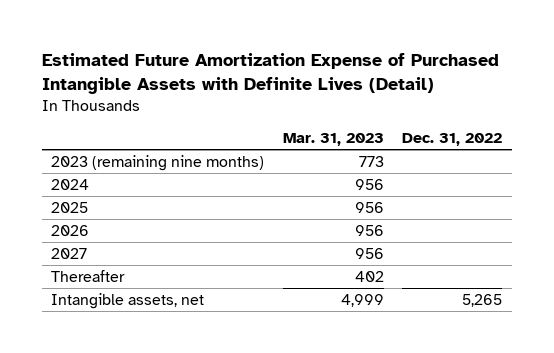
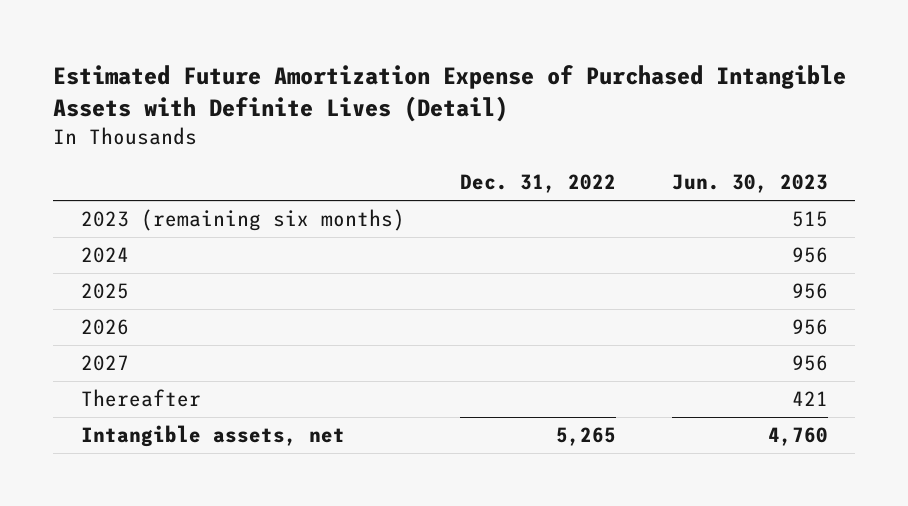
- | Mar. 31, 2023 | Dec. 31, 2022
+ | Dec. 31, 2022 | Jun. 30, 2023
- 2023 (remaining nine months) | 773 |
+ 2023 (remaining six months) | | 515

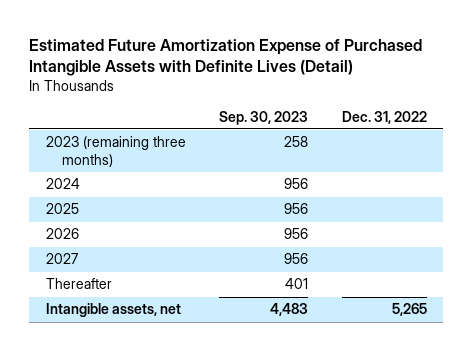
- | Dec. 31, 2022 | Jun. 30, 2023
+ | Sep. 30, 2023 | Dec. 31, 2022
- 2023 (remaining six months) | | 515
+ 2023 (remaining three months) | 258 |

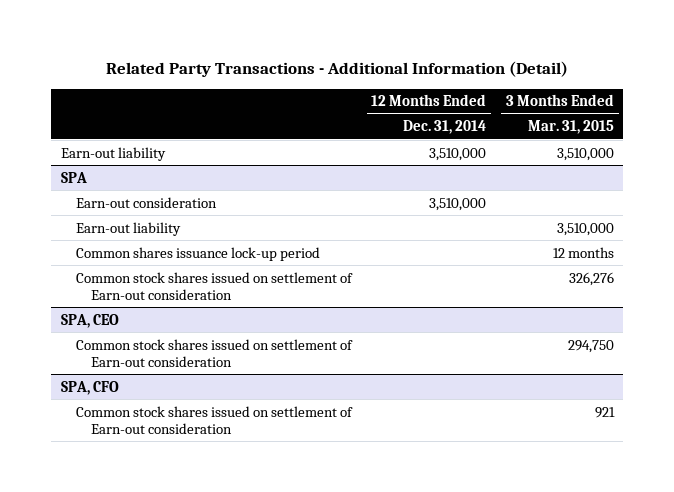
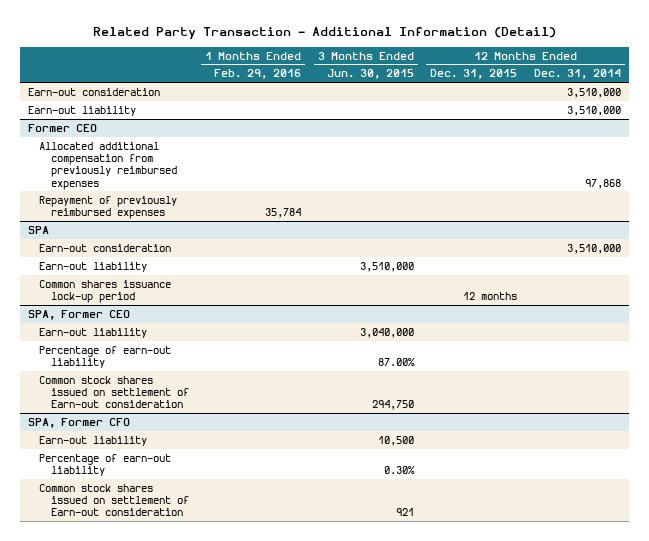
- Related Party Transactions - Additional Information (Detail)
+ Related Party Transaction - Additional Information (Detail)
- | 12 Months Ended Dec. 31, 2014 | 3 Months Ended Mar. 31, 2015
+ | 1 Months Ended Feb. 29, 2016 | 3 Months Ended Jun. 30, 2015 | 12 Months Ended Dec. 31, 2015 | 12 Months Ended Dec. 31, 2014
+ Earn-out consideration | | | | 3,510,000
+ Former CEO
+ Allocated additional compensation from previously reimbursed expenses | | | | 97,868
+ Repayment of previously reimbursed expenses | 35,784 | | |
@ SPA
- Common stock shares issued on settlement of Earn-out consideration | | 326,276
- SPA, CEO
+ SPA, Former CEO
+ Earn-out liability | | 3,040,000 | |
+ Percentage of earn-out liability | | 87.00% | |
- SPA, CFO
+ SPA, Former CFO
+ Earn-out liability | | 10,500 | |
+ Percentage of earn-out liability | | 0.30% | |

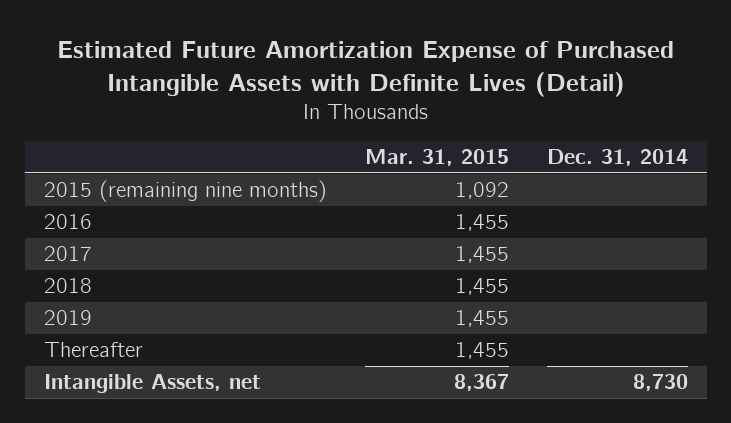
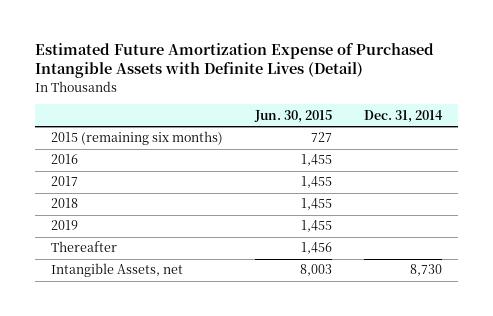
- | Mar. 31, 2015 | Dec. 31, 2014
+ | Jun. 30, 2015 | Dec. 31, 2014
- 2015 (remaining nine months) | 1,092 |
+ 2015 (remaining six months) | 727 |

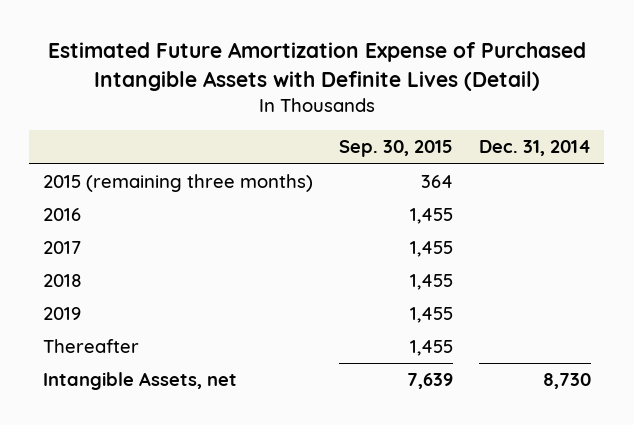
- | Jun. 30, 2015 | Dec. 31, 2014
+ | Sep. 30, 2015 | Dec. 31, 2014
- 2015 (remaining six months) | 727 |
+ 2015 (remaining three months) | 364 |

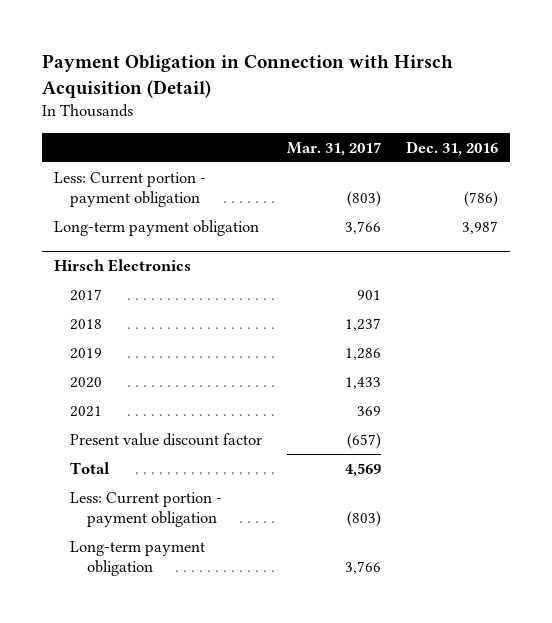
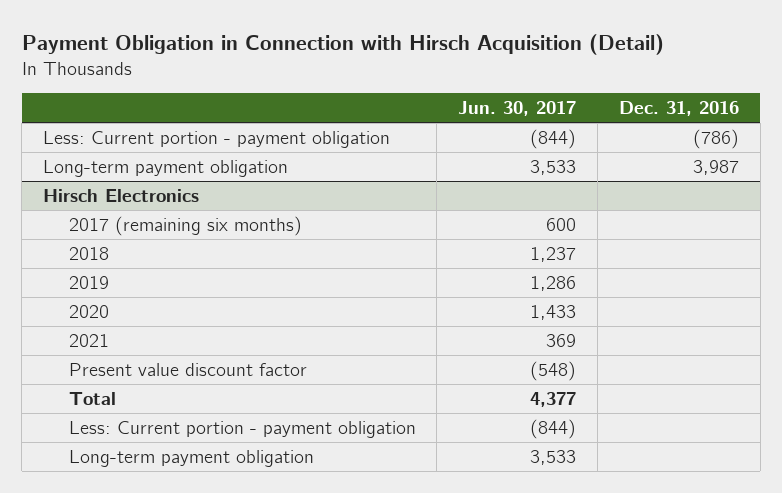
- | Mar. 31, 2017 | Dec. 31, 2016
+ | Jun. 30, 2017 | Dec. 31, 2016
@ Hirsch Electronics
- 2017 | 901 |
+ 2017 (remaining six months) | 600 |

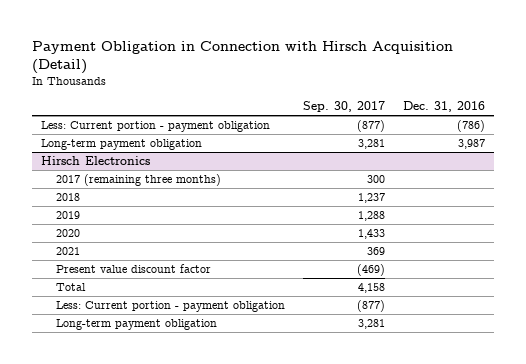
- | Jun. 30, 2017 | Dec. 31, 2016
+ | Sep. 30, 2017 | Dec. 31, 2016
@ Hirsch Electronics
- 2017 (remaining six months) | 600 |
+ 2017 (remaining three months) | 300 |

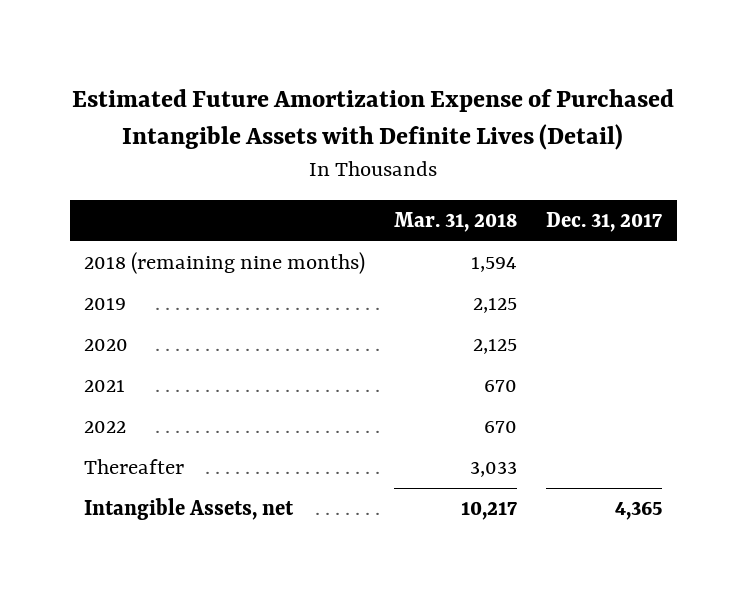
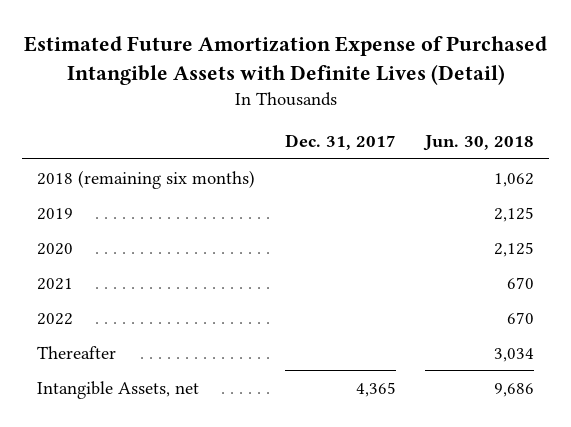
- | Mar. 31, 2018 | Dec. 31, 2017
+ | Dec. 31, 2017 | Jun. 30, 2018
- 2018 (remaining nine months) | 1,594 |
+ 2018 (remaining six months) | | 1,062

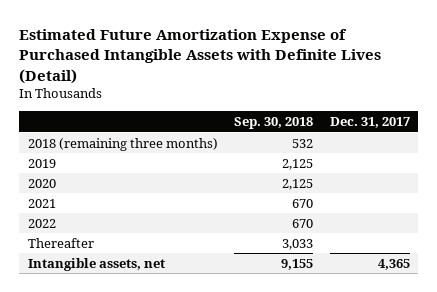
- | Dec. 31, 2017 | Jun. 30, 2018
+ | Sep. 30, 2018 | Dec. 31, 2017
- 2018 (remaining six months) | | 1,062
+ 2018 (remaining three months) | 532 |
- Intangible Assets, net | 4,365 | 9,686
+ Intangible assets, net | 9,155 | 4,365

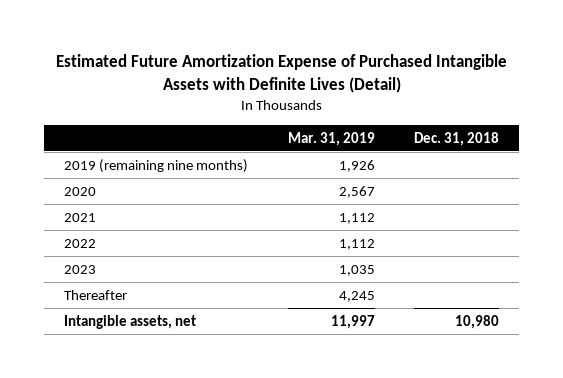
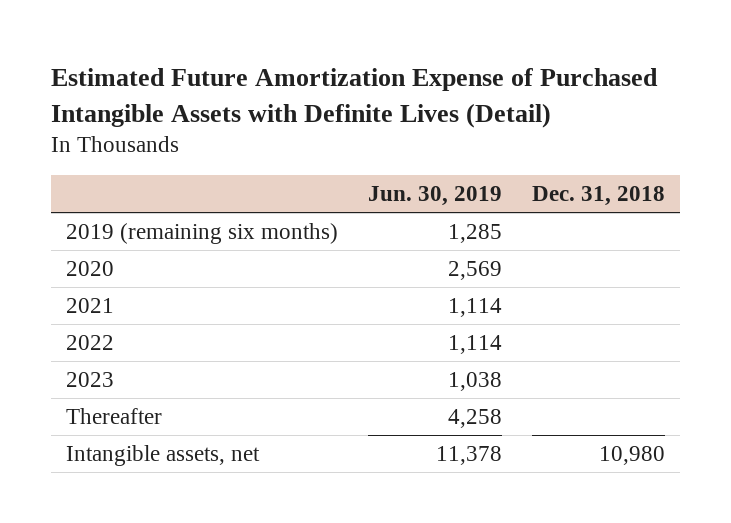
- | Mar. 31, 2019 | Dec. 31, 2018
+ | Jun. 30, 2019 | Dec. 31, 2018
- 2019 (remaining nine months) | 1,926 |
+ 2019 (remaining six months) | 1,285 |

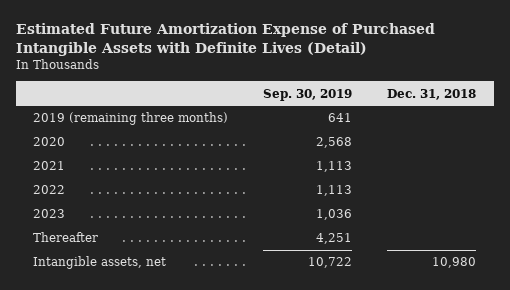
- | Jun. 30, 2019 | Dec. 31, 2018
+ | Sep. 30, 2019 | Dec. 31, 2018
- 2019 (remaining six months) | 1,285 |
+ 2019 (remaining three months) | 641 |

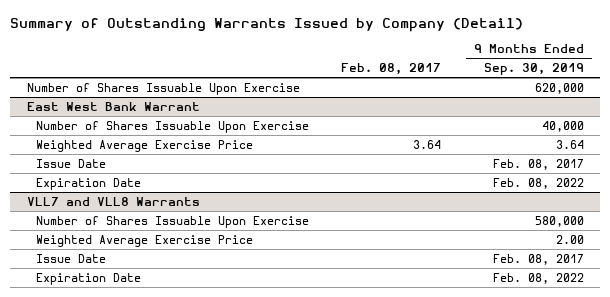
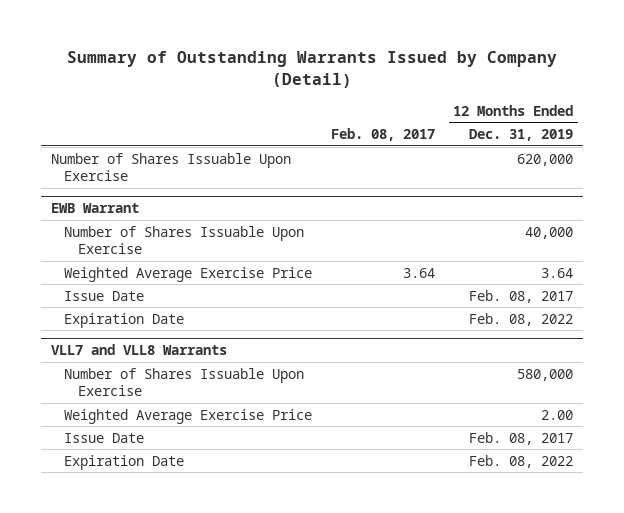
- | Feb. 08, 2017 | 9 Months Ended Sep. 30, 2019
+ | Feb. 08, 2017 | 12 Months Ended Dec. 31, 2019
- East West Bank Warrant
+ EWB Warrant

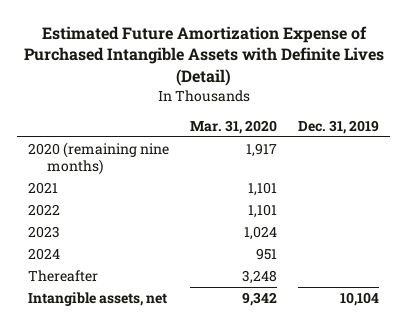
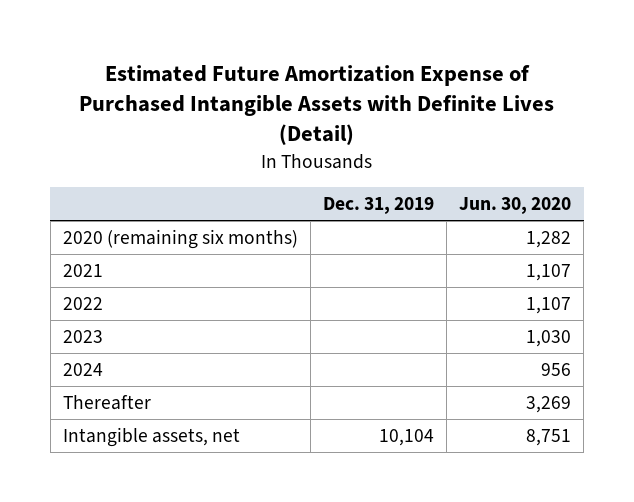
- | Mar. 31, 2020 | Dec. 31, 2019
+ | Dec. 31, 2019 | Jun. 30, 2020
- 2020 (remaining nine months) | 1,917 |
+ 2020 (remaining six months) | | 1,282

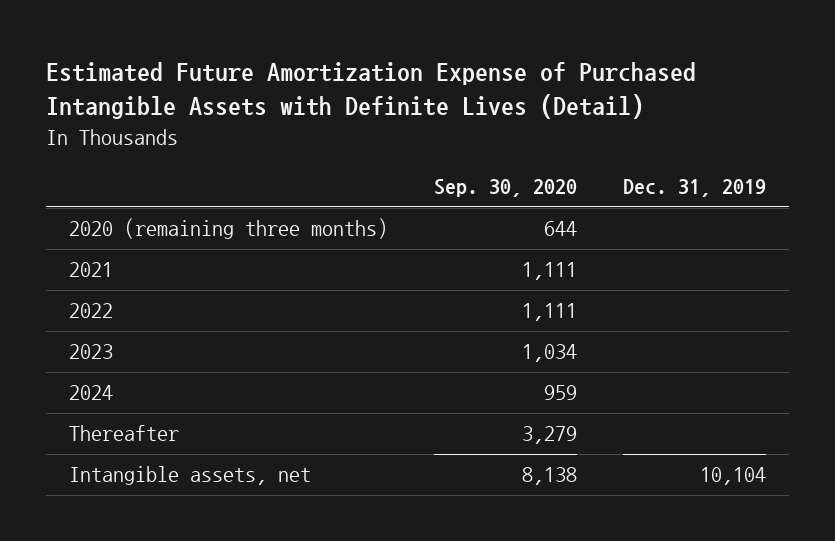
- | Dec. 31, 2019 | Jun. 30, 2020
+ | Sep. 30, 2020 | Dec. 31, 2019
- 2020 (remaining six months) | | 1,282
+ 2020 (remaining three months) | 644 |

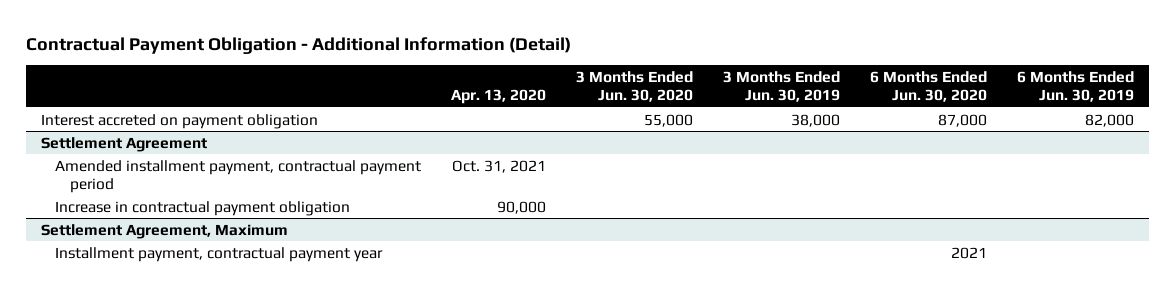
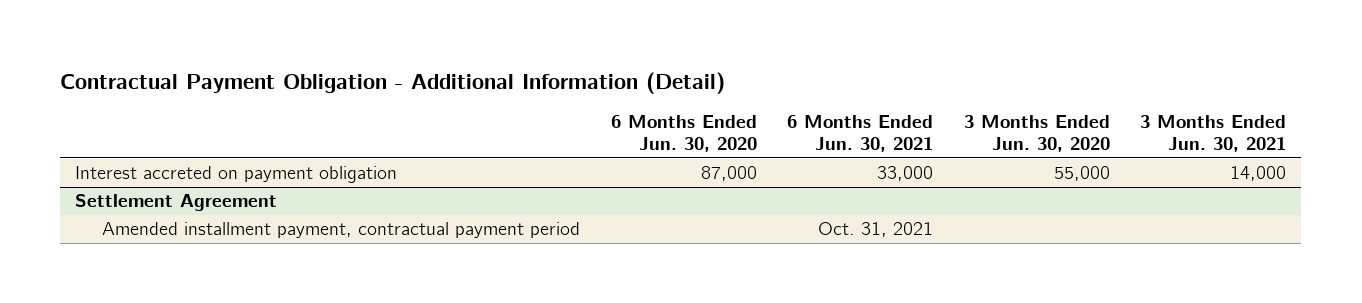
- | Apr. 13, 2020 | 3 Months Ended Jun. 30, 2020 | 3 Months Ended Jun. 30, 2019 | 6 Months Ended Jun. 30, 2020 | 6 Months Ended Jun. 30, 2019
+ | 6 Months Ended Jun. 30, 2020 | 6 Months Ended Jun. 30, 2021 | 3 Months Ended Jun. 30, 2020 | 3 Months Ended Jun. 30, 2021
@ Settlement Agreement
- Increase in contractual payment obligation | 90,000 | | | |
- Settlement Agreement, Maximum
- Installment payment, contractual payment year | | | | 2021 |

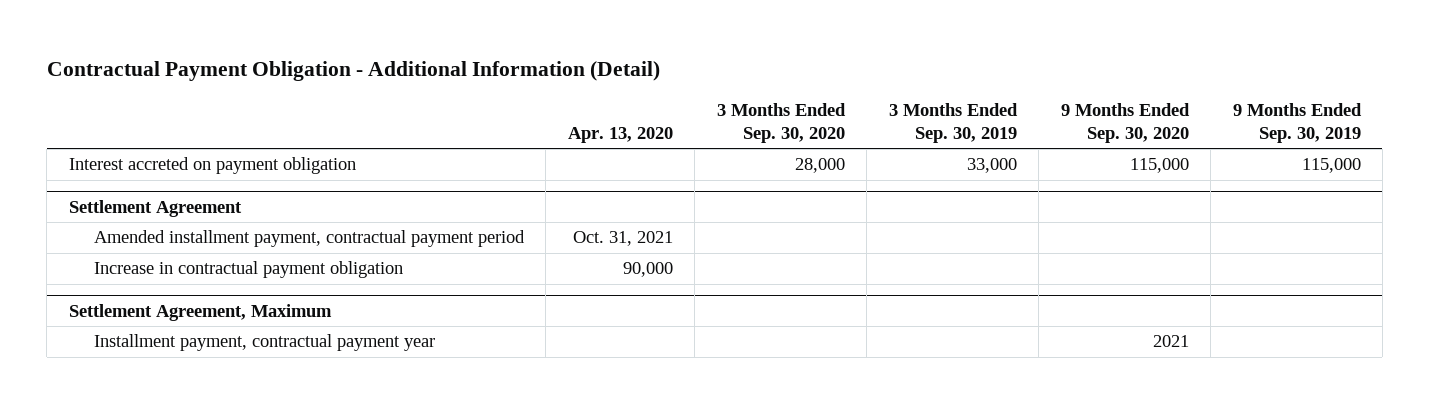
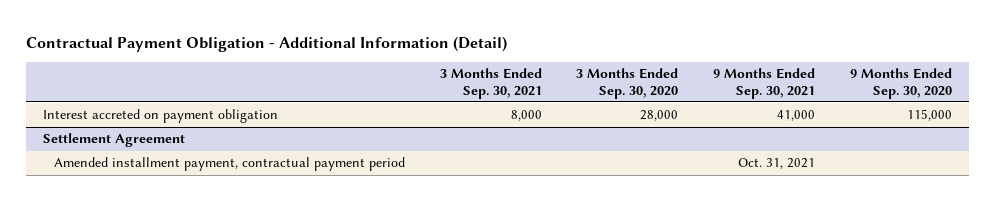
- | Apr. 13, 2020 | 3 Months Ended Sep. 30, 2020 | 3 Months Ended Sep. 30, 2019 | 9 Months Ended Sep. 30, 2020 | 9 Months Ended Sep. 30, 2019
+ | 3 Months Ended Sep. 30, 2021 | 3 Months Ended Sep. 30, 2020 | 9 Months Ended Sep. 30, 2021 | 9 Months Ended Sep. 30, 2020
@ Settlement Agreement
- Increase in contractual payment obligation | 90,000 | | | |
- Settlement Agreement, Maximum
- Installment payment, contractual payment year | | | | 2021 |

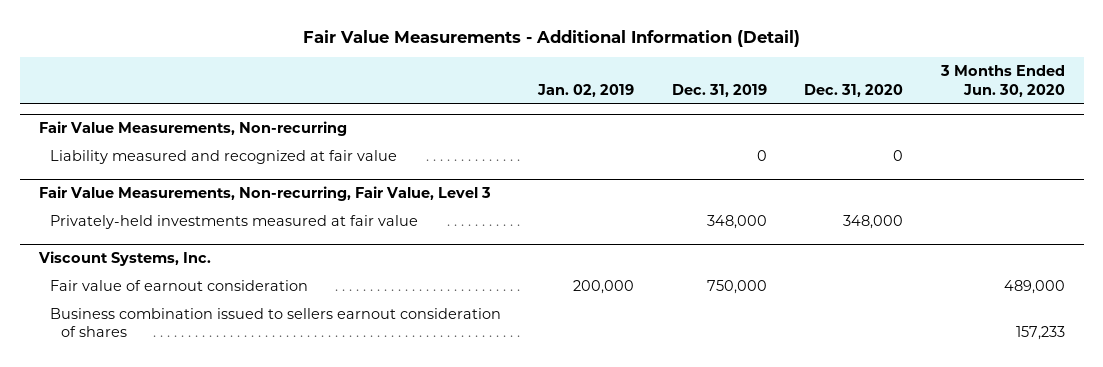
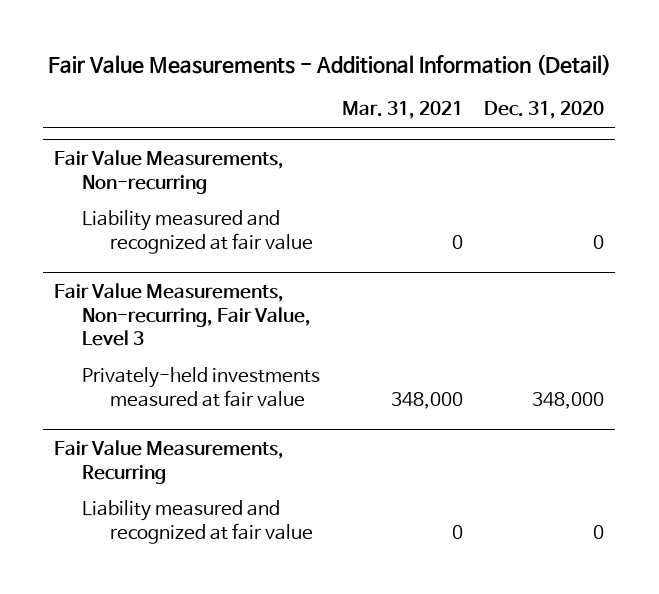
- | Jan. 02, 2019 | Dec. 31, 2019 | Dec. 31, 2020 | 3 Months Ended Jun. 30, 2020
+ | Mar. 31, 2021 | Dec. 31, 2020
- Viscount Systems, Inc.
- Fair value of earnout consideration | 200,000 | 750,000 | | 489,000
- Business combination issued to sellers earnout consideration of shares | | | | 157,233
+ Fair Value Measurements, Recurring
+ Liability measured and recognized at fair value | 0 | 0

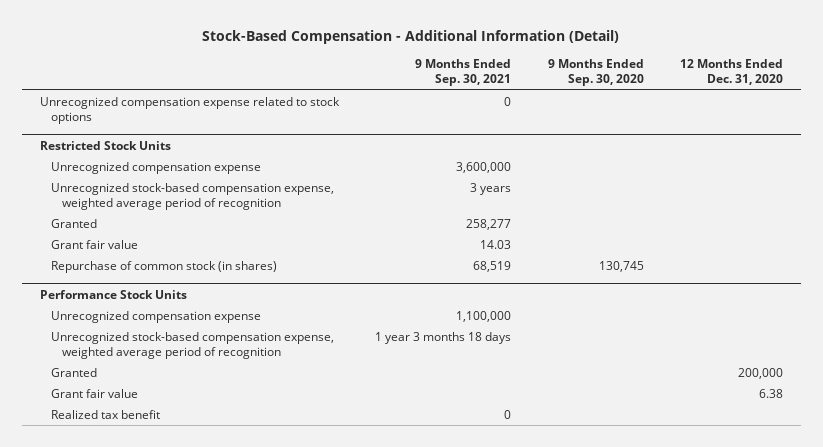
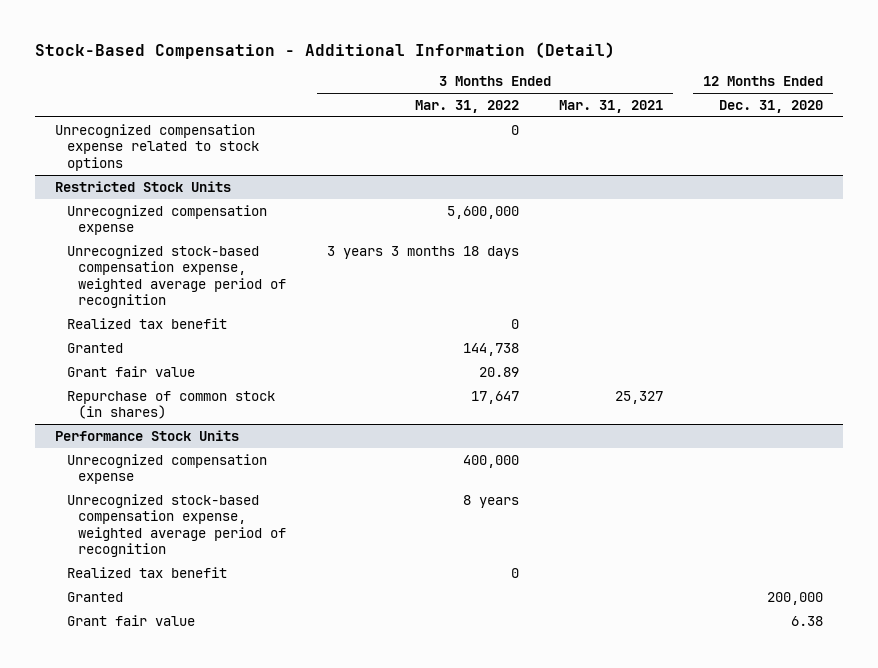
- | 9 Months Ended Sep. 30, 2021 | 9 Months Ended Sep. 30, 2020 | 12 Months Ended Dec. 31, 2020
+ | 3 Months Ended Mar. 31, 2022 | 3 Months Ended Mar. 31, 2021 | 12 Months Ended Dec. 31, 2020
@ Restricted Stock Units
+ Realized tax benefit | 0 | |
@ Performance Stock Units
moved up: Realized tax benefit | 0 | |

